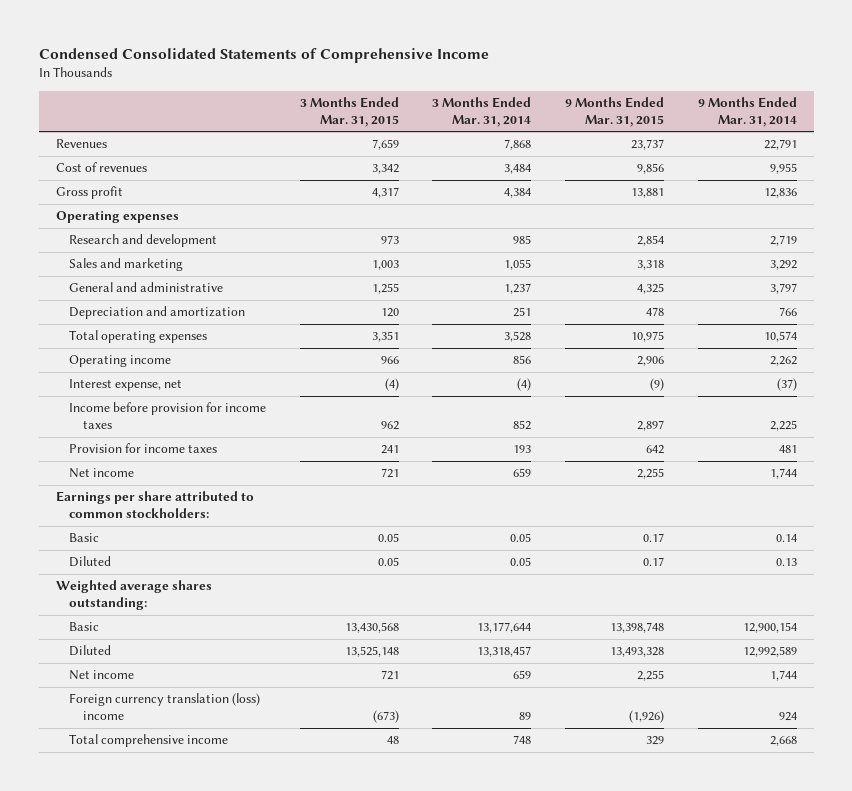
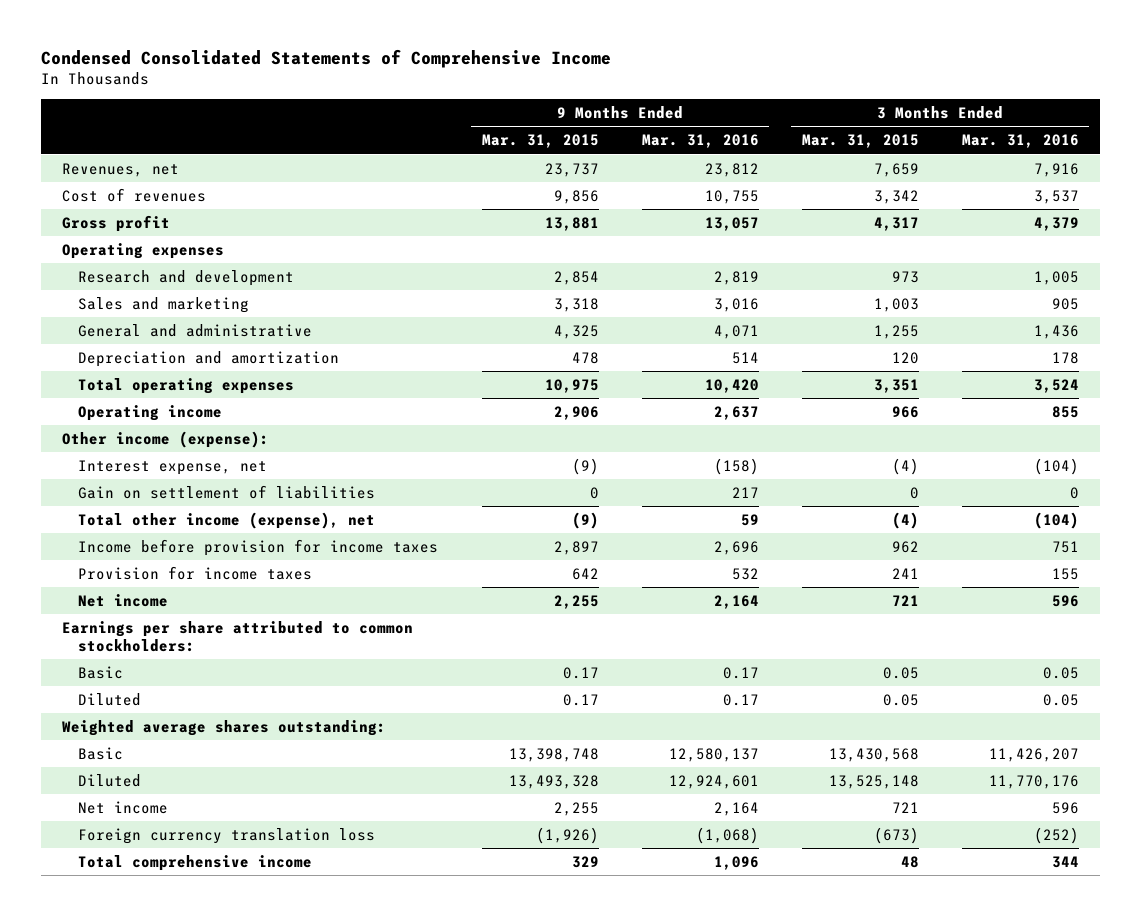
- | 3 Months Ended Mar. 31, 2015 | 3 Months Ended Mar. 31, 2014 | 9 Months Ended Mar. 31, 2015 | 9 Months Ended Mar. 31, 2014
+ | 9 Months Ended Mar. 31, 2015 | 9 Months Ended Mar. 31, 2016 | 3 Months Ended Mar. 31, 2015 | 3 Months Ended Mar. 31, 2016
- Revenues | 7,659 | 7,868 | 23,737 | 22,791
+ Revenues, net | 23,737 | 23,812 | 7,659 | 7,916
+ Other income (expense):
+ Gain on settlement of liabilities | 0 | 217 | 0 | 0
+ Total other income (expense), net | (9) | 59 | (4) | (104)
- Foreign currency translation (loss) income | (673) | 89 | (1,926) | 924
+ Foreign currency translation loss | (1,926) | (1,068) | (673) | (252)

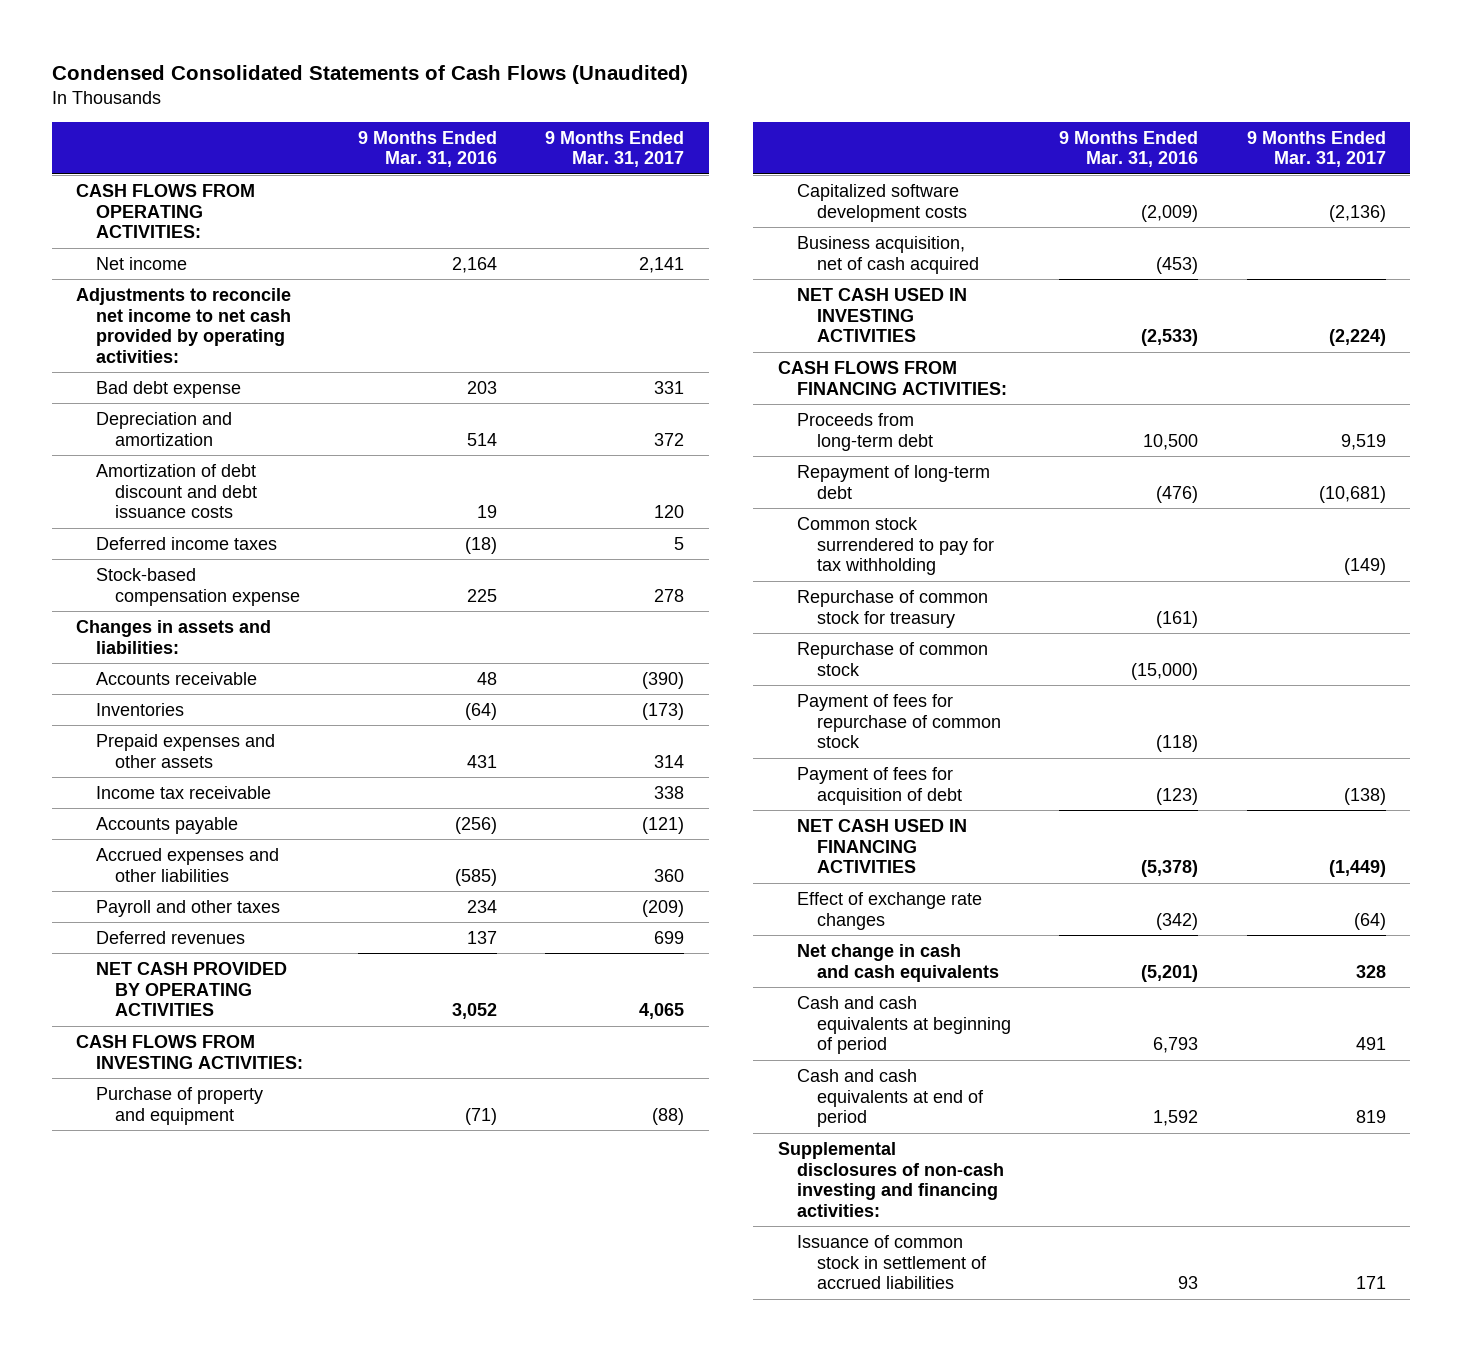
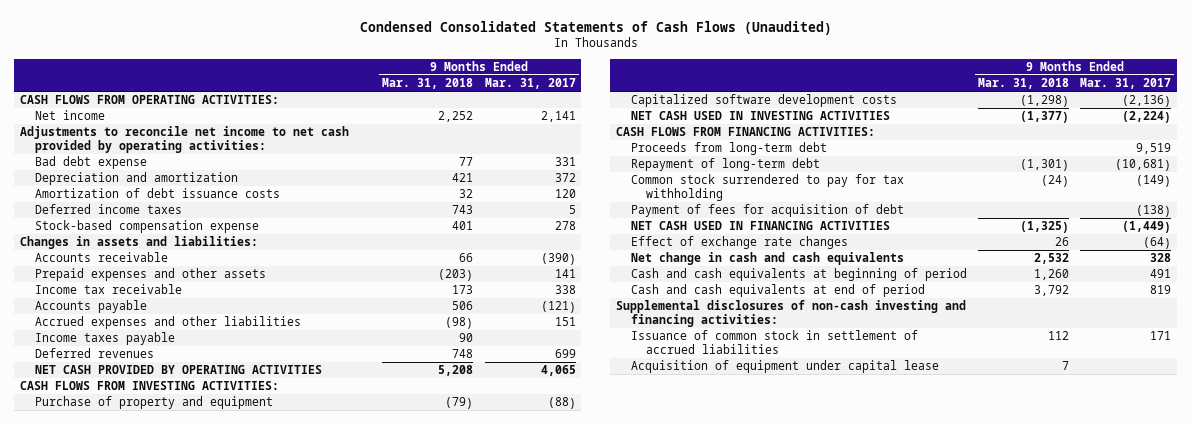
- | 9 Months Ended Mar. 31, 2016 | 9 Months Ended Mar. 31, 2017
+ | 9 Months Ended Mar. 31, 2018 | 9 Months Ended Mar. 31, 2017
- Amortization of debt discount and debt issuance costs | 19 | 120
+ Amortization of debt issuance costs | 32 | 120
- Inventories | (64) | (173)
- Prepaid expenses and other assets | 431 | 314
+ Prepaid expenses and other assets | (203) | 141
- Accrued expenses and other liabilities | (585) | 360
- Payroll and other taxes | 234 | (209)
+ Accrued expenses and other liabilities | (98) | 151
+ Income taxes payable | 90 |
- Business acquisition, net of cash acquired | (453) |
- Repurchase of common stock for treasury | (161) |
- Repurchase of common stock | (15,000) |
- Payment of fees for repurchase of common stock | (118) |
+ Acquisition of equipment under capital lease | 7 |

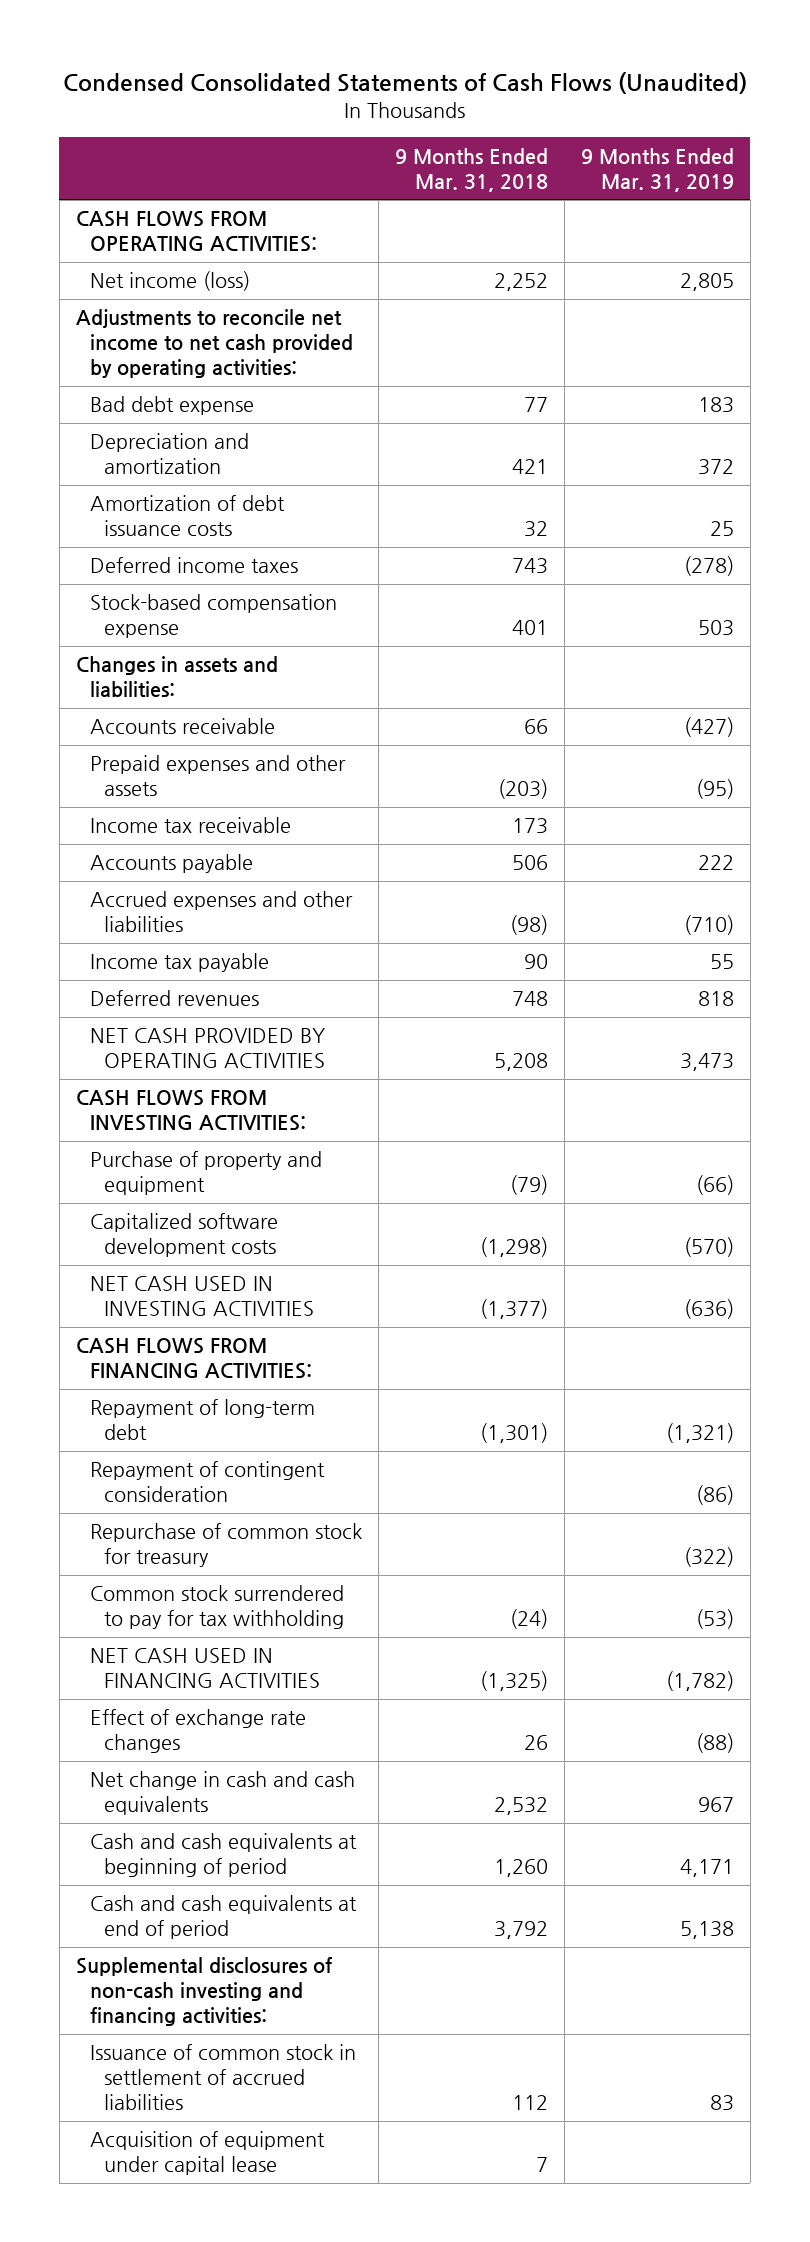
- | 9 Months Ended Mar. 31, 2018 | 9 Months Ended Mar. 31, 2017
+ | 9 Months Ended Mar. 31, 2018 | 9 Months Ended Mar. 31, 2019
- Net income | 2,252 | 2,141
+ Net income (loss) | 2,252 | 2,805
- Income taxes payable | 90 |
+ Income tax payable | 90 | 55
- Proceeds from long-term debt | | 9,519
+ Repayment of contingent consideration | | (86)
+ Repurchase of common stock for treasury | | (322)
- Payment of fees for acquisition of debt | | (138)

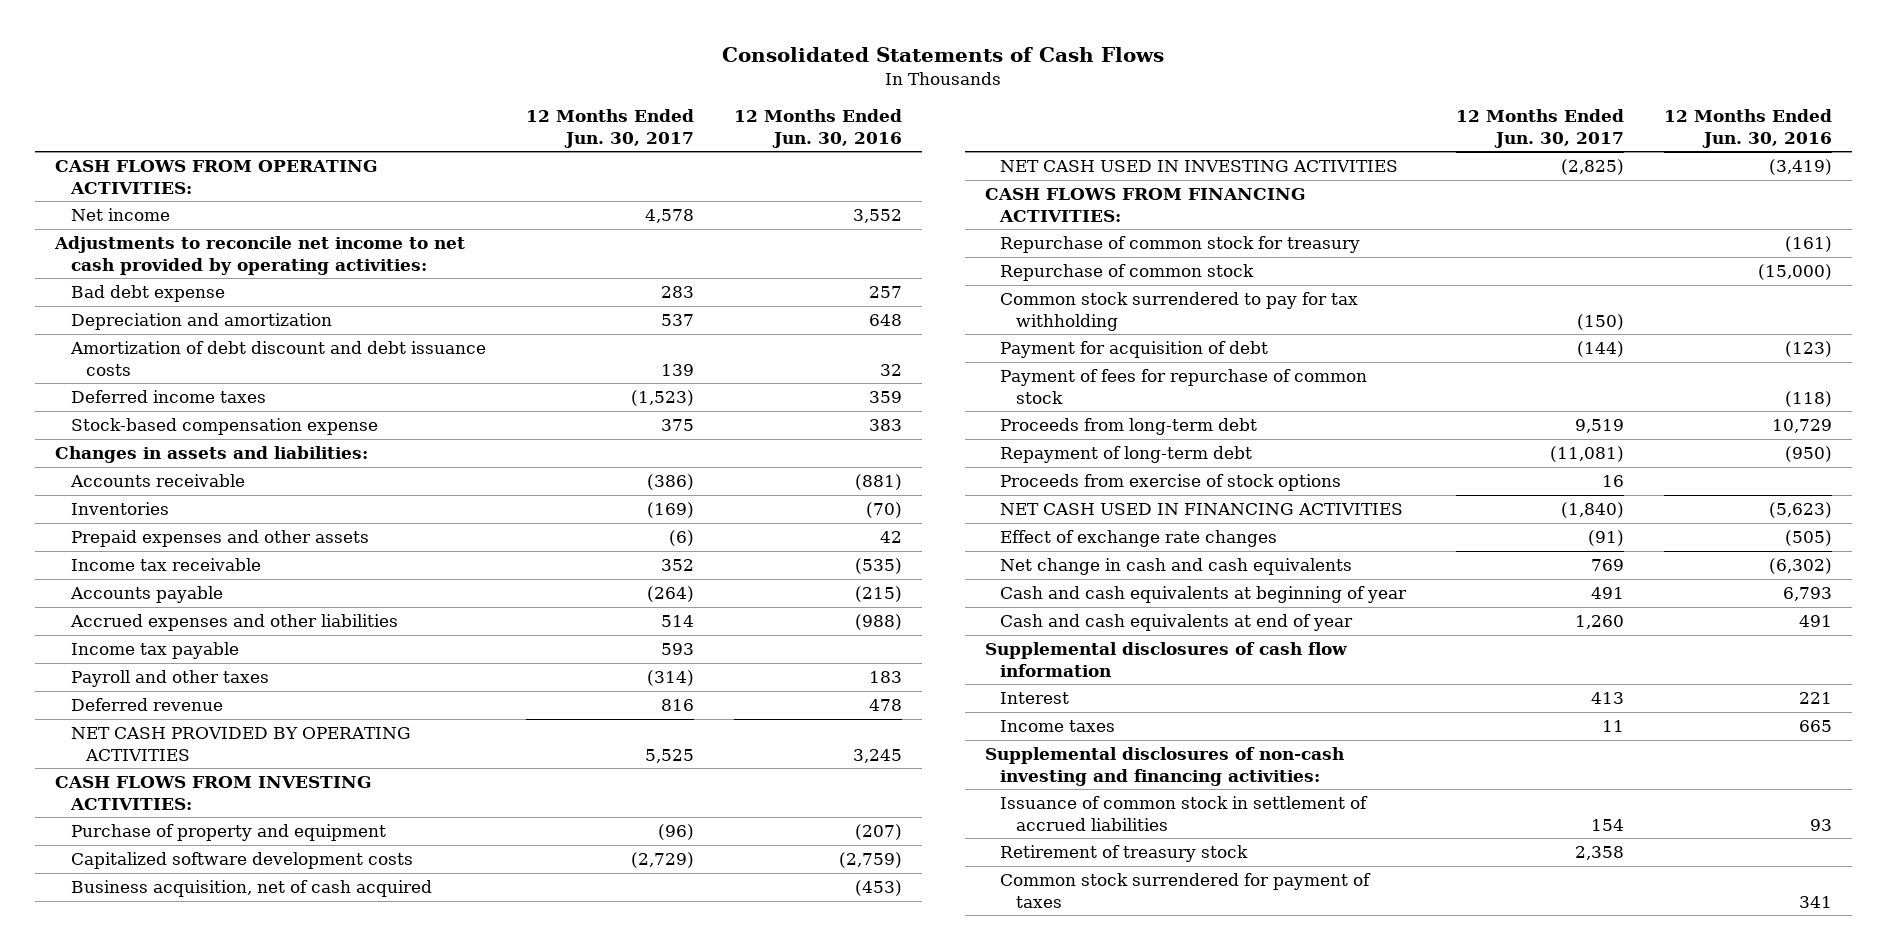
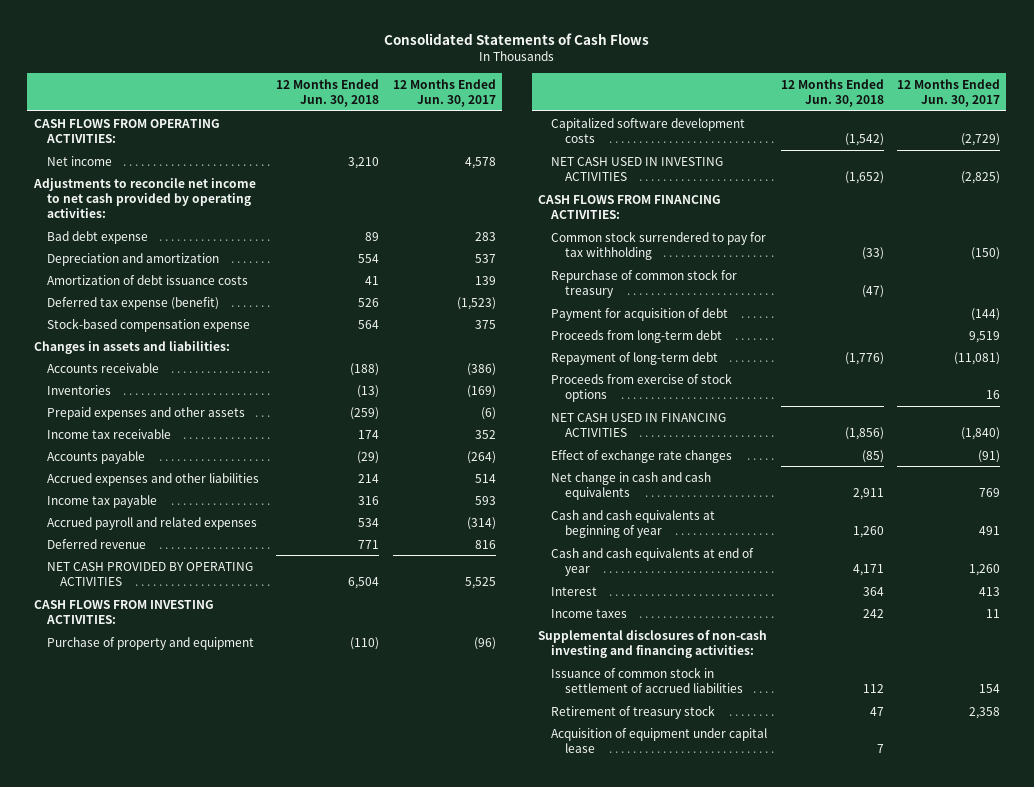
- | 12 Months Ended Jun. 30, 2017 | 12 Months Ended Jun. 30, 2016
+ | 12 Months Ended Jun. 30, 2018 | 12 Months Ended Jun. 30, 2017
- Amortization of debt discount and debt issuance costs | 139 | 32
- Deferred income taxes | (1,523) | 359
+ Amortization of debt issuance costs | 41 | 139
+ Deferred tax expense (benefit) | 526 | (1,523)
- Payroll and other taxes | (314) | 183
+ Accrued payroll and related expenses | 534 | (314)
- Business acquisition, net of cash acquired | | (453)
- Repurchase of common stock | | (15,000)
moved down: Repurchase of common stock for treasury | (47) |
- Payment of fees for repurchase of common stock | | (118)
- Supplemental disclosures of cash flow information
- Common stock surrendered for payment of taxes | | 341
+ Acquisition of equipment under capital lease | 7 |

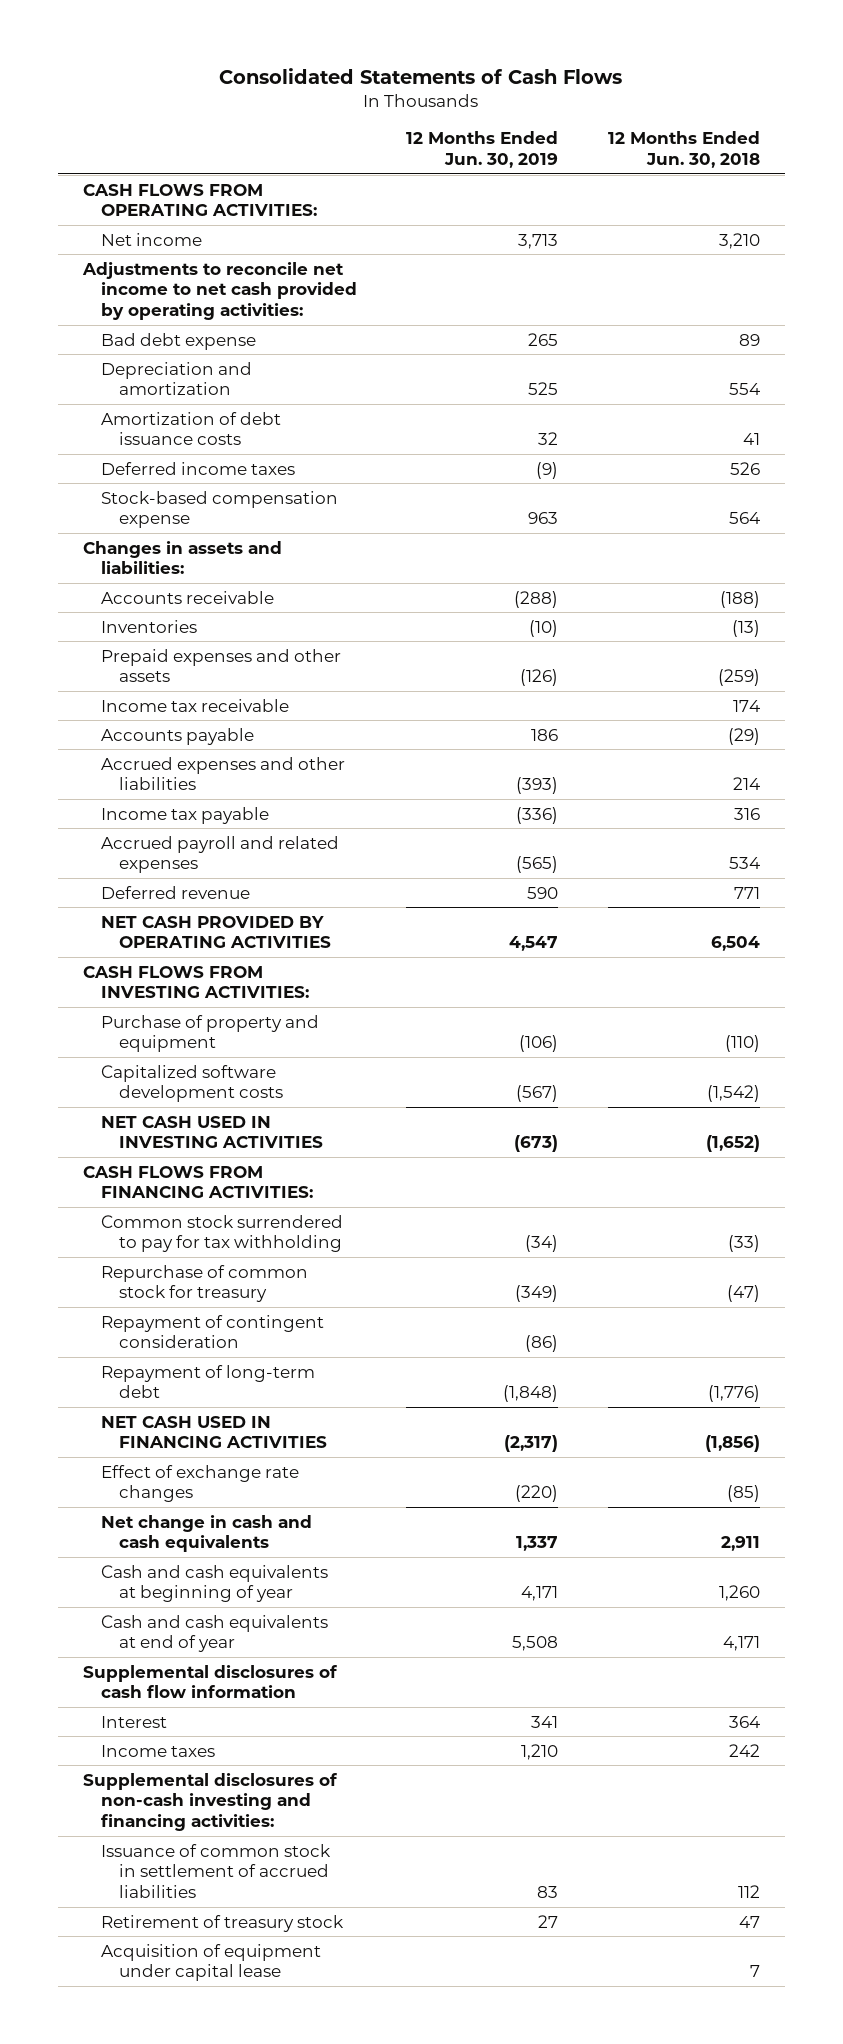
- | 12 Months Ended Jun. 30, 2018 | 12 Months Ended Jun. 30, 2017
+ | 12 Months Ended Jun. 30, 2019 | 12 Months Ended Jun. 30, 2018
- Deferred tax expense (benefit) | 526 | (1,523)
+ Deferred income taxes | (9) | 526
- Payment for acquisition of debt | | (144)
- Proceeds from long-term debt | | 9,519
+ Repayment of contingent consideration | (86) |
- Proceeds from exercise of stock options | | 16
+ Supplemental disclosures of cash flow information

